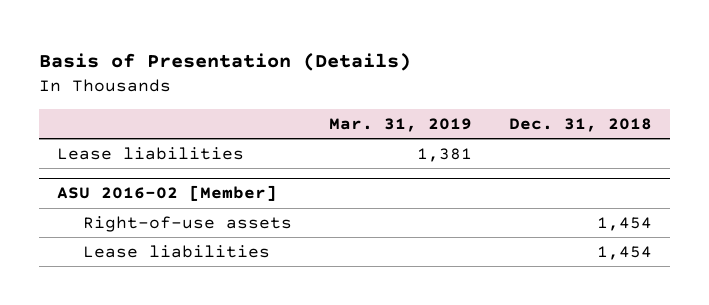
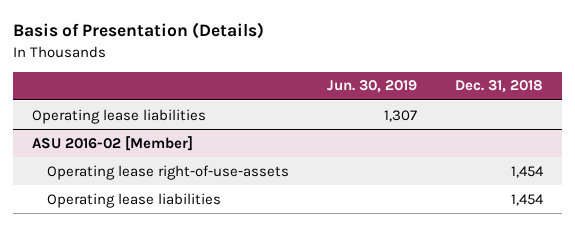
- | Mar. 31, 2019 | Dec. 31, 2018
+ | Jun. 30, 2019 | Dec. 31, 2018
- Lease liabilities | 1,381 |
+ Operating lease liabilities | 1,307 |
@ ASU 2016-02 [Member]
- Right-of-use assets | | 1,454
- Lease liabilities | | 1,454
+ Operating lease right-of-use-assets | | 1,454
+ Operating lease liabilities | | 1,454

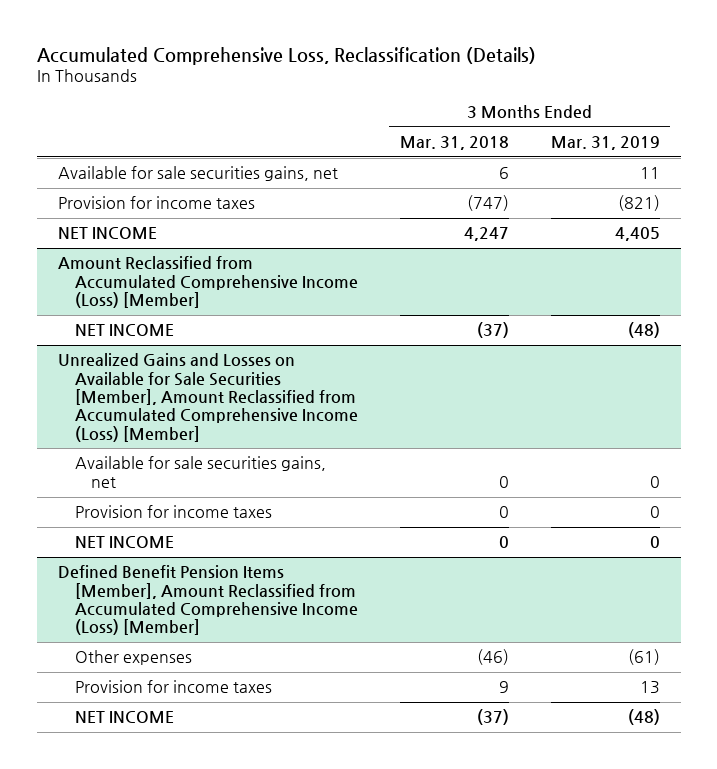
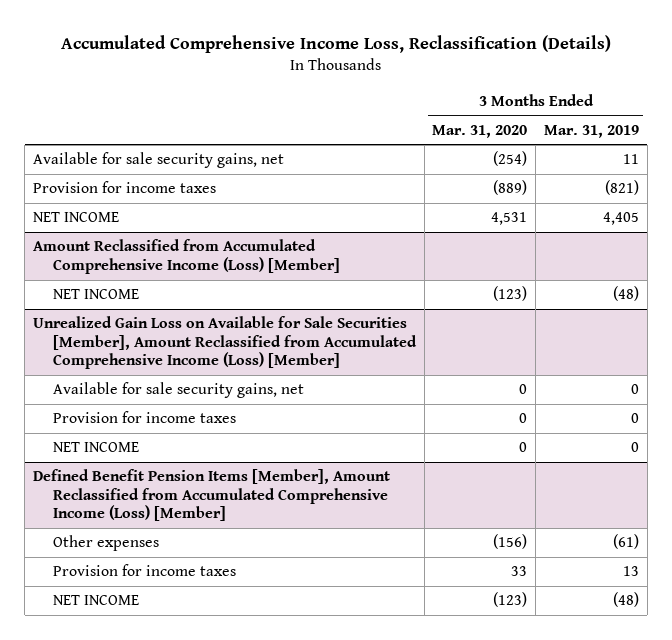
- Accumulated Comprehensive Loss, Reclassification (Details)
+ Accumulated Comprehensive Income Loss, Reclassification (Details)
- | 3 Months Ended Mar. 31, 2018 | 3 Months Ended Mar. 31, 2019
+ | 3 Months Ended Mar. 31, 2020 | 3 Months Ended Mar. 31, 2019
- Available for sale securities gains, net | 6 | 11
+ Available for sale security gains, net | (254) | 11
- Unrealized Gains and Losses on Available for Sale Securities [Member], Amount Reclassified from Accumulated Comprehensive Income (Loss) [Member]
- Available for sale securities gains, net | 0 | 0
+ Unrealized Gain Loss on Available for Sale Securities [Member], Amount Reclassified from Accumulated Comprehensive Income (Loss) [Member]
+ Available for sale security gains, net | 0 | 0

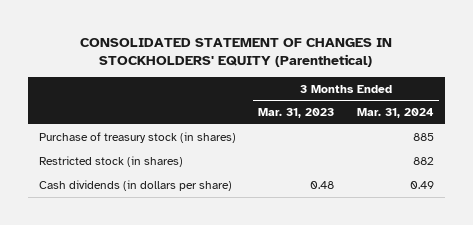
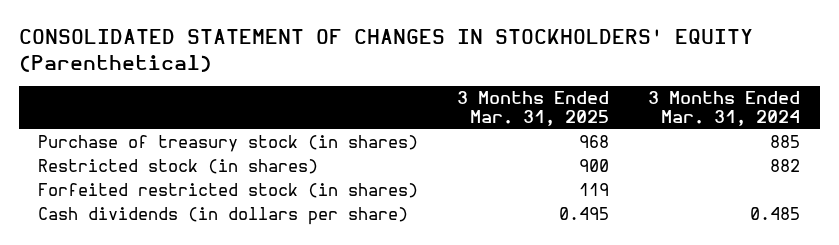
- | 3 Months Ended Mar. 31, 2023 | 3 Months Ended Mar. 31, 2024
+ | 3 Months Ended Mar. 31, 2025 | 3 Months Ended Mar. 31, 2024
- Cash dividends (in dollars per share) | 0.48 | 0.49
+ Forfeited restricted stock (in shares) | 119 |
+ Cash dividends (in dollars per share) | 0.495 | 0.485

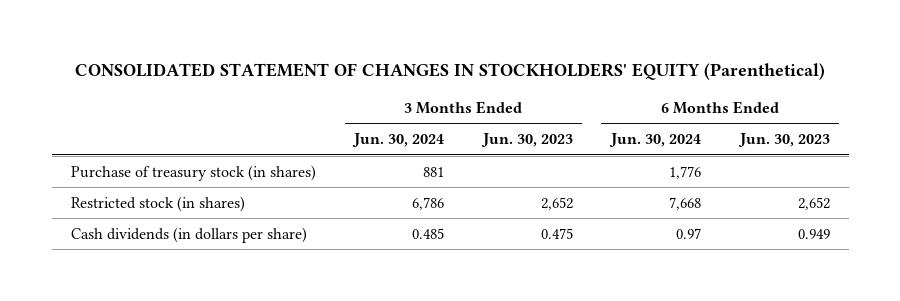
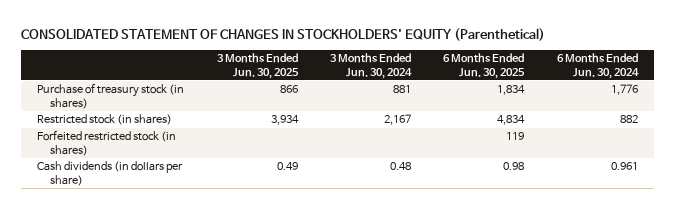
- | 3 Months Ended Jun. 30, 2024 | 3 Months Ended Jun. 30, 2023 | 6 Months Ended Jun. 30, 2024 | 6 Months Ended Jun. 30, 2023
+ | 3 Months Ended Jun. 30, 2025 | 3 Months Ended Jun. 30, 2024 | 6 Months Ended Jun. 30, 2025 | 6 Months Ended Jun. 30, 2024
- Restricted stock (in shares) | 6,786 | 2,652 | 7,668 | 2,652
- Cash dividends (in dollars per share) | 0.485 | 0.475 | 0.97 | 0.949
+ Restricted stock (in shares) | 3,934 | 2,167 | 4,834 | 882
+ Forfeited restricted stock (in shares) | | | 119 |
+ Cash dividends (in dollars per share) | 0.49 | 0.48 | 0.98 | 0.961

